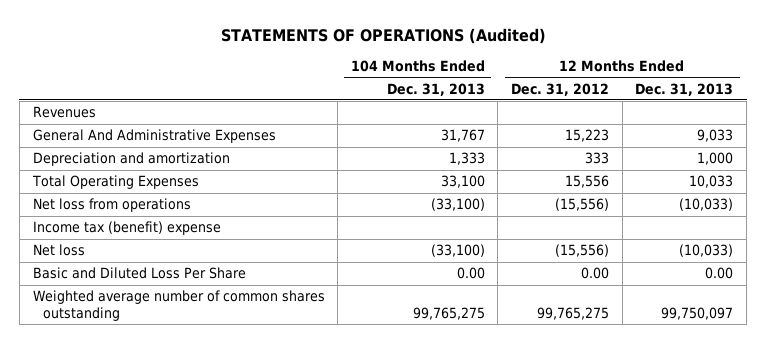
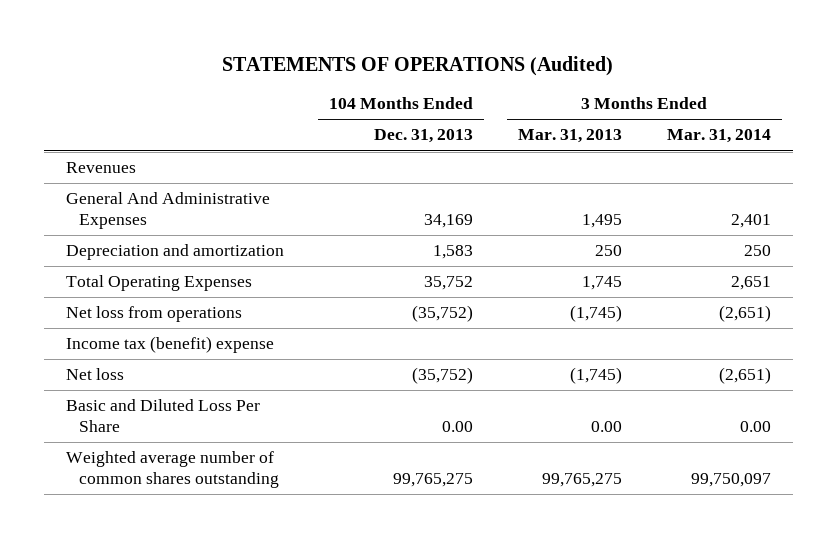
- | 104 Months Ended Dec. 31, 2013 | 12 Months Ended Dec. 31, 2012 | 12 Months Ended Dec. 31, 2013
+ | 104 Months Ended Dec. 31, 2013 | 3 Months Ended Mar. 31, 2013 | 3 Months Ended Mar. 31, 2014
- General And Administrative Expenses | 31,767 | 15,223 | 9,033
- Depreciation and amortization | 1,333 | 333 | 1,000
- Total Operating Expenses | 33,100 | 15,556 | 10,033
- Net loss from operations | (33,100) | (15,556) | (10,033)
+ General And Administrative Expenses | 34,169 | 1,495 | 2,401
+ Depreciation and amortization | 1,583 | 250 | 250
+ Total Operating Expenses | 35,752 | 1,745 | 2,651
+ Net loss from operations | (35,752) | (1,745) | (2,651)
- Net loss | (33,100) | (15,556) | (10,033)
+ Net loss | (35,752) | (1,745) | (2,651)

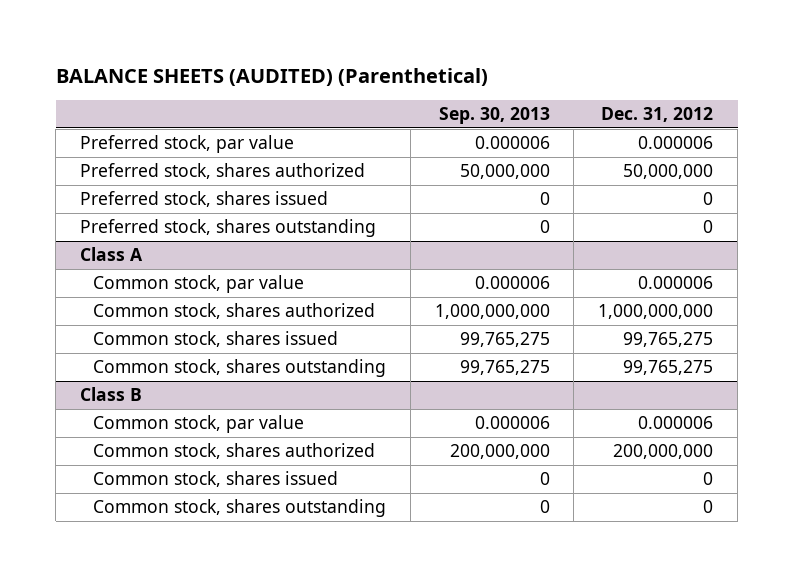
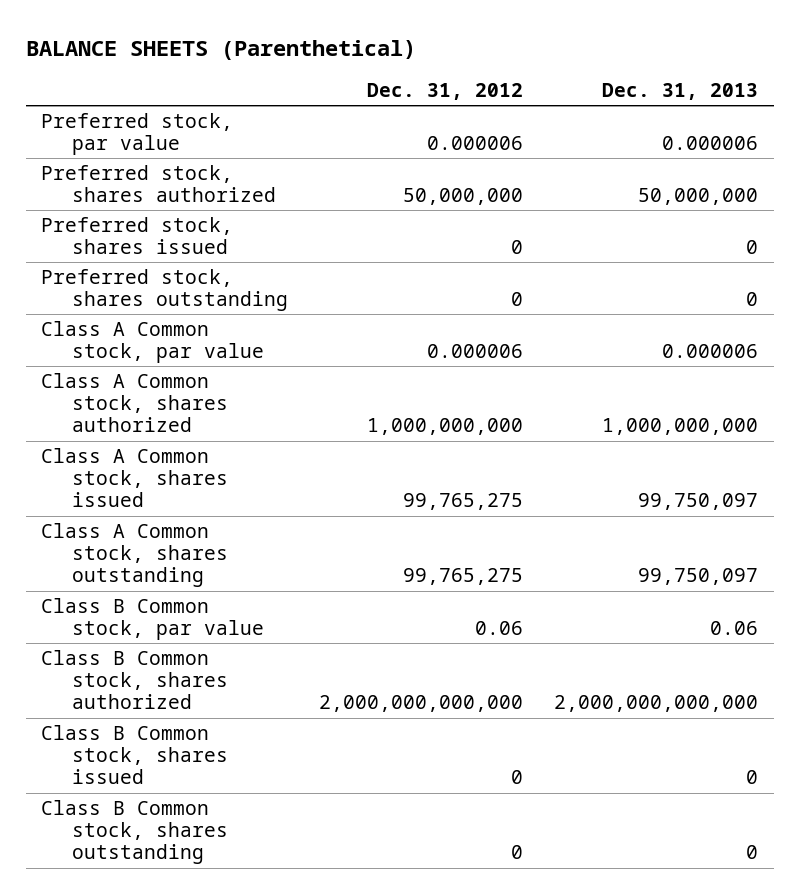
- BALANCE SHEETS (AUDITED) (Parenthetical)
+ BALANCE SHEETS (Parenthetical)
- | Sep. 30, 2013 | Dec. 31, 2012
+ | Dec. 31, 2012 | Dec. 31, 2013
- Class A
- Common stock, par value | 0.000006 | 0.000006
- Common stock, shares authorized | 1,000,000,000 | 1,000,000,000
- Common stock, shares issued | 99,765,275 | 99,765,275
- Common stock, shares outstanding | 99,765,275 | 99,765,275
- Class B
- Common stock, par value | 0.000006 | 0.000006
- Common stock, shares authorized | 200,000,000 | 200,000,000
- Common stock, shares issued | 0 | 0
- Common stock, shares outstanding | 0 | 0
+ Class A Common stock, par value | 0.000006 | 0.000006
+ Class A Common stock, shares authorized | 1,000,000,000 | 1,000,000,000
+ Class A Common stock, shares issued | 99,765,275 | 99,750,097
+ Class A Common stock, shares outstanding | 99,765,275 | 99,750,097
+ Class B Common stock, par value | 0.06 | 0.06
+ Class B Common stock, shares authorized | 2,000,000,000,000 | 2,000,000,000,000
+ Class B Common stock, shares issued | 0 | 0
+ Class B Common stock, shares outstanding | 0 | 0

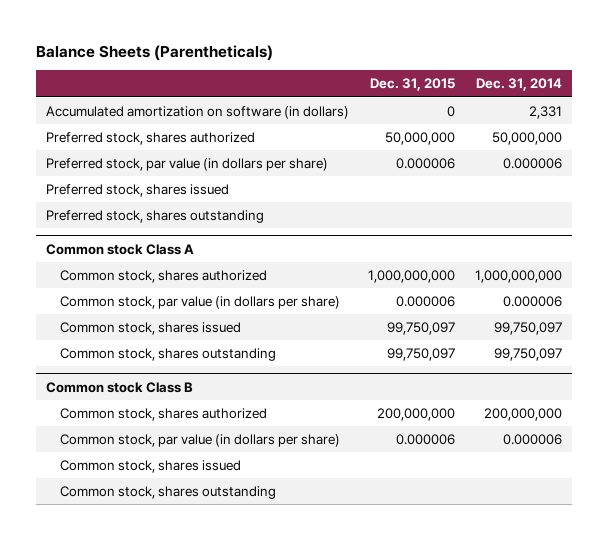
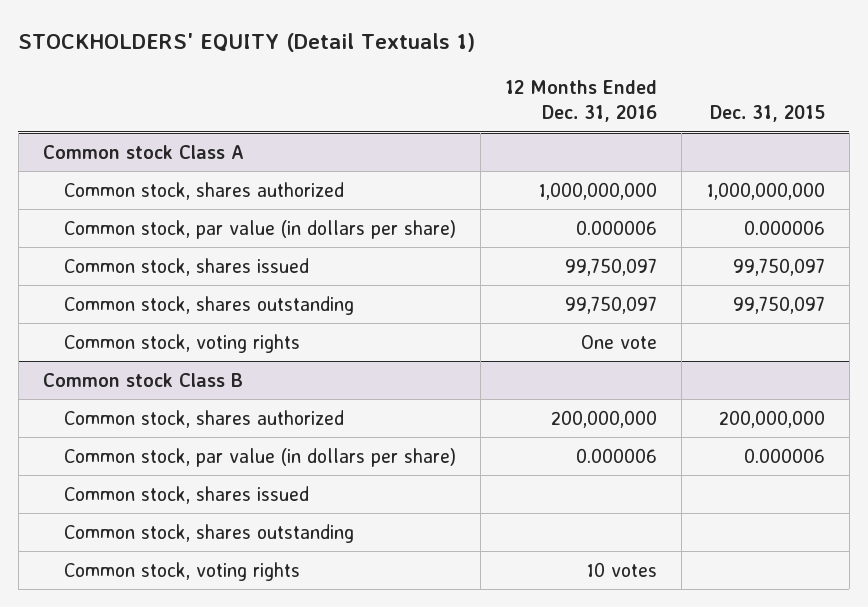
- Balance Sheets (Parentheticals)
+ STOCKHOLDERS' EQUITY (Detail Textuals 1)
- | Dec. 31, 2015 | Dec. 31, 2014
+ | 12 Months Ended Dec. 31, 2016 | Dec. 31, 2015
- Accumulated amortization on software (in dollars) | 0 | 2,331
- Preferred stock, shares authorized | 50,000,000 | 50,000,000
- Preferred stock, par value (in dollars per share) | 0.000006 | 0.000006
- Preferred stock, shares issued
- Preferred stock, shares outstanding
@ Common stock Class A
+ Common stock, voting rights | One vote |
@ Common stock Class B
+ Common stock, voting rights | 10 votes |

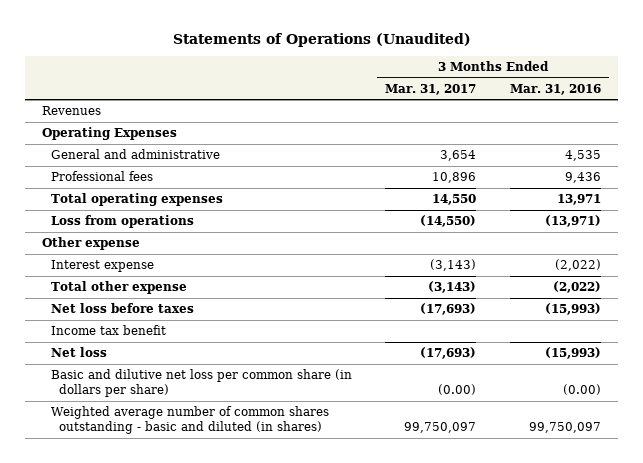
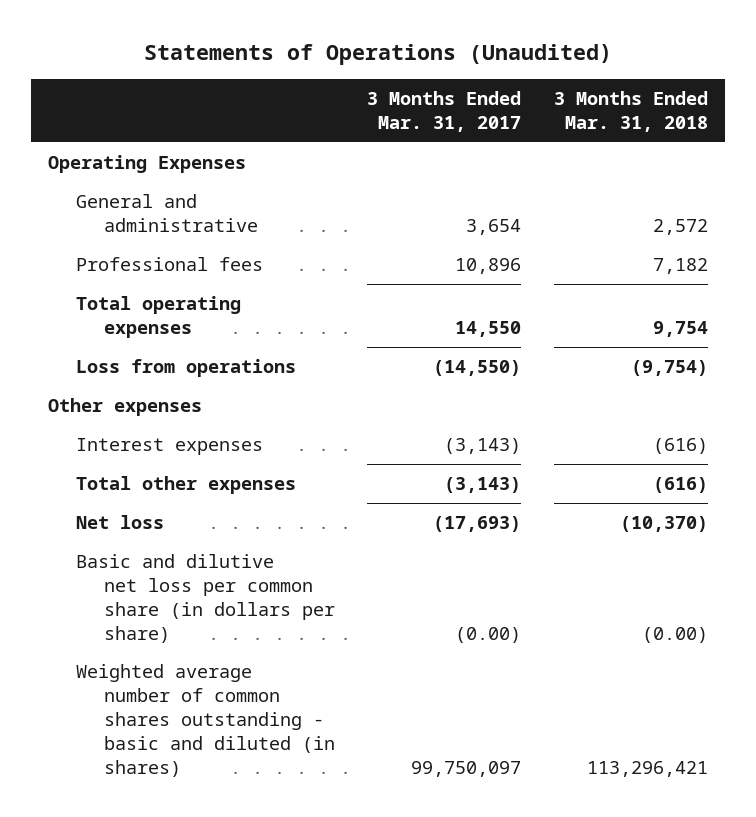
- | 3 Months Ended Mar. 31, 2017 | 3 Months Ended Mar. 31, 2016
+ | 3 Months Ended Mar. 31, 2017 | 3 Months Ended Mar. 31, 2018
- Revenues
- Other expense
- Interest expense | (3,143) | (2,022)
- Total other expense | (3,143) | (2,022)
- Net loss before taxes | (17,693) | (15,993)
- Income tax benefit
+ Other expenses
+ Interest expenses | (3,143) | (616)
+ Total other expenses | (3,143) | (616)

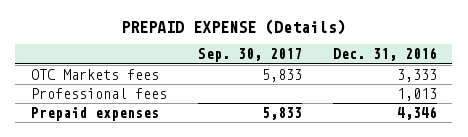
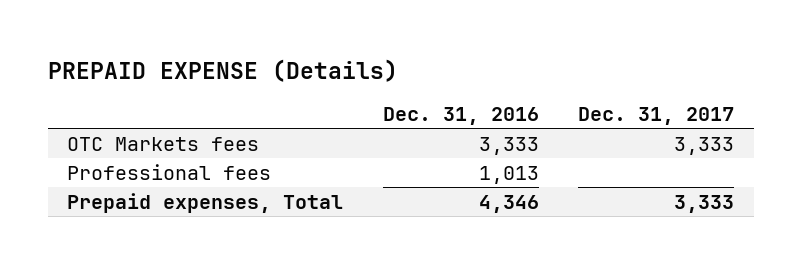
- | Sep. 30, 2017 | Dec. 31, 2016
+ | Dec. 31, 2016 | Dec. 31, 2017
- Prepaid expenses | 5,833 | 4,346
+ Prepaid expenses, Total | 4,346 | 3,333

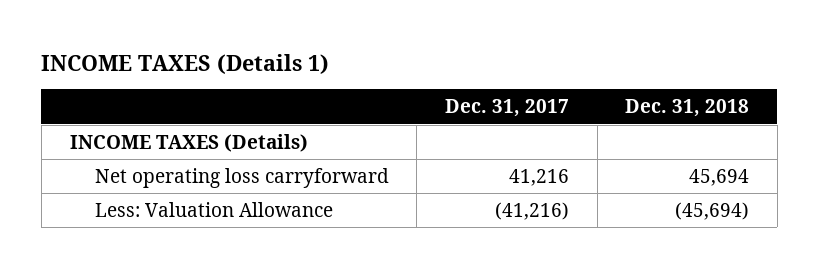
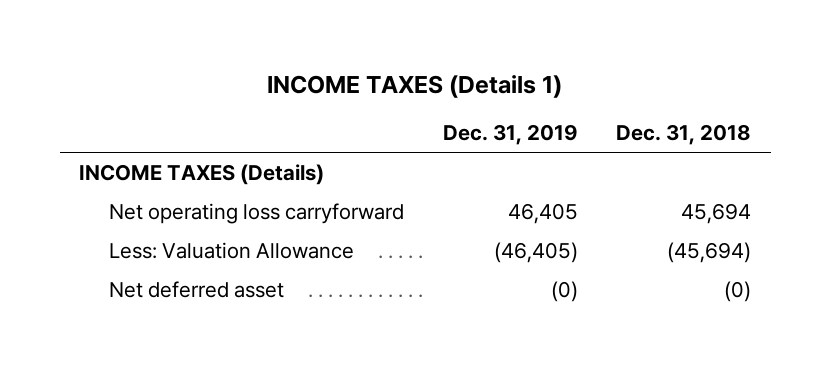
- | Dec. 31, 2017 | Dec. 31, 2018
+ | Dec. 31, 2019 | Dec. 31, 2018
+ Net deferred asset | (0) | (0)

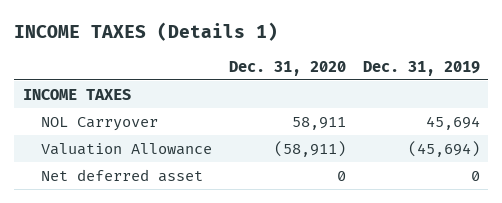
- | Dec. 31, 2019 | Dec. 31, 2018
+ | Dec. 31, 2020 | Dec. 31, 2019
- INCOME TAXES (Details)
- Net operating loss carryforward | 46,405 | 45,694
- Less: Valuation Allowance | (46,405) | (45,694)
- Net deferred asset | (0) | (0)
+ INCOME TAXES
+ NOL Carryover | 58,911 | 45,694
+ Valuation Allowance | (58,911) | (45,694)
+ Net deferred asset | 0 | 0

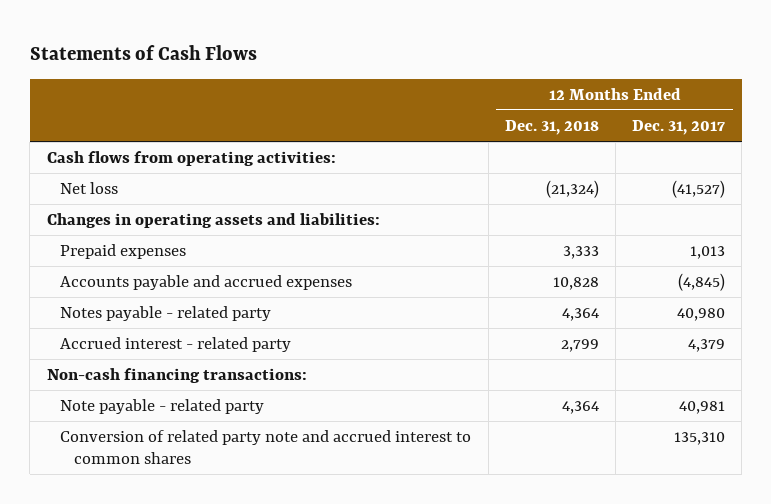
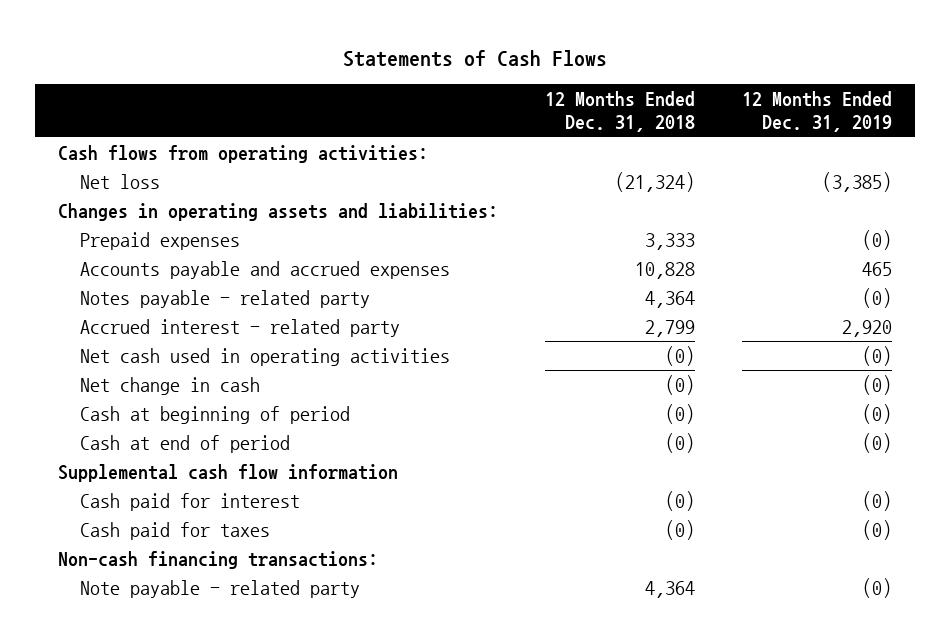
- | 12 Months Ended Dec. 31, 2018 | 12 Months Ended Dec. 31, 2017
+ | 12 Months Ended Dec. 31, 2018 | 12 Months Ended Dec. 31, 2019
+ Net cash used in operating activities | (0) | (0)
+ Net change in cash | (0) | (0)
+ Cash at beginning of period | (0) | (0)
+ Cash at end of period | (0) | (0)
+ Supplemental cash flow information
+ Cash paid for interest | (0) | (0)
+ Cash paid for taxes | (0) | (0)
- Conversion of related party note and accrued interest to common shares | | 135,310

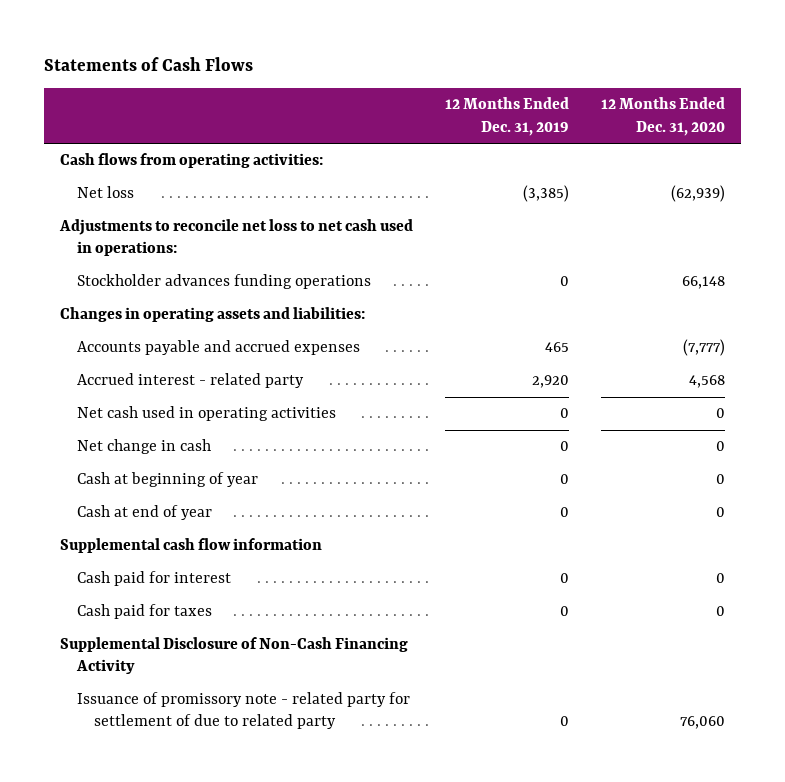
- | 12 Months Ended Dec. 31, 2018 | 12 Months Ended Dec. 31, 2019
+ | 12 Months Ended Dec. 31, 2019 | 12 Months Ended Dec. 31, 2020
+ Adjustments to reconcile net loss to net cash used in operations:
+ Stockholder advances funding operations | 0 | 66,148
- Prepaid expenses | 3,333 | (0)
- Notes payable - related party | 4,364 | (0)
- Net cash used in operating activities | (0) | (0)
- Net change in cash | (0) | (0)
- Cash at beginning of period | (0) | (0)
- Cash at end of period | (0) | (0)
+ Net cash used in operating activities | 0 | 0
+ Net change in cash | 0 | 0
+ Cash at beginning of year | 0 | 0
+ Cash at end of year | 0 | 0
- Cash paid for interest | (0) | (0)
- Cash paid for taxes | (0) | (0)
- Non-cash financing transactions:
- Note payable - related party | 4,364 | (0)
+ Cash paid for interest | 0 | 0
+ Cash paid for taxes | 0 | 0
+ Supplemental Disclosure of Non-Cash Financing Activity
+ Issuance of promissory note - related party for settlement of due to related party | 0 | 76,060

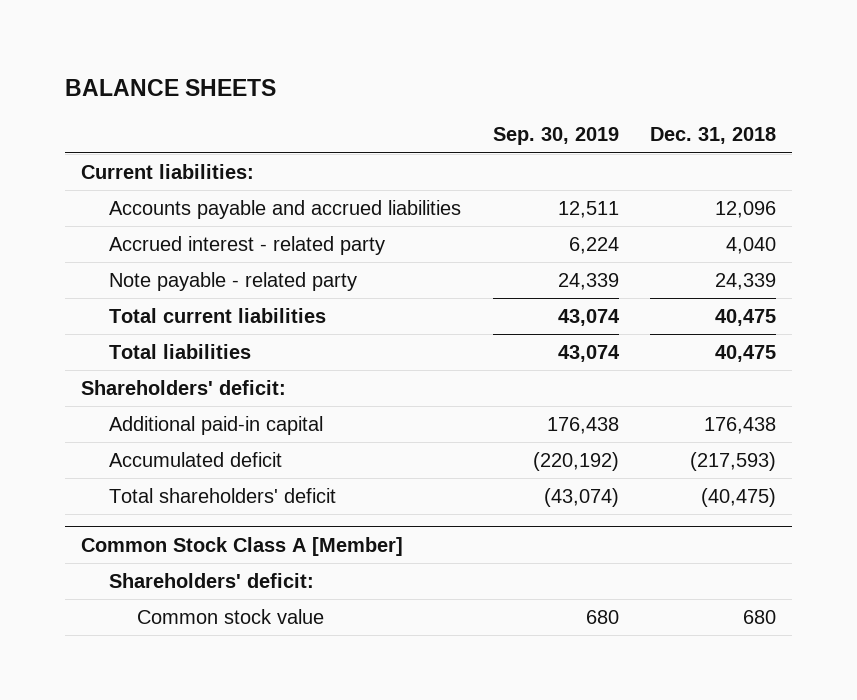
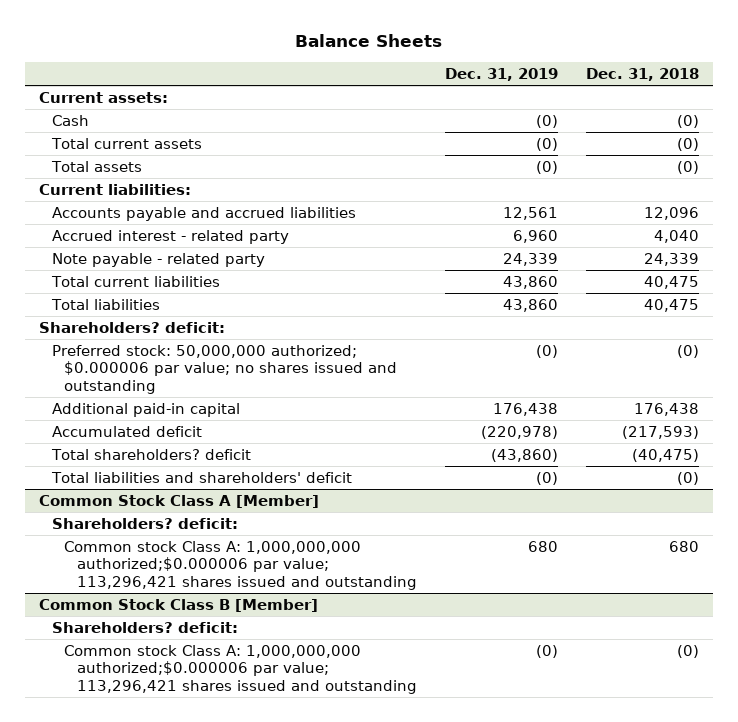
- BALANCE SHEETS
+ Balance Sheets
- | Sep. 30, 2019 | Dec. 31, 2018
+ | Dec. 31, 2019 | Dec. 31, 2018
+ Current assets:
+ Cash | (0) | (0)
+ Total current assets | (0) | (0)
+ Total assets | (0) | (0)
- Shareholders' deficit:
+ Shareholders? deficit:
+ Preferred stock: 50,000,000 authorized; $0.000006 par value; no shares issued and outstanding | (0) | (0)
- Total shareholders' deficit | (43,074) | (40,475)
+ Total shareholders? deficit | (43,860) | (40,475)
+ Total liabilities and shareholders' deficit | (0) | (0)
@ Common Stock Class A [Member]
- Shareholders' deficit:
- Common stock value | 680 | 680
+ Shareholders? deficit:
+ Common stock Class A: 1,000,000,000 authorized;$0.000006 par value; 113,296,421 shares issued and outstanding | 680 | 680
+ Common Stock Class B [Member]
+ Shareholders? deficit:
+ Common stock Class A: 1,000,000,000 authorized;$0.000006 par value; 113,296,421 shares issued and outstanding | (0) | (0)

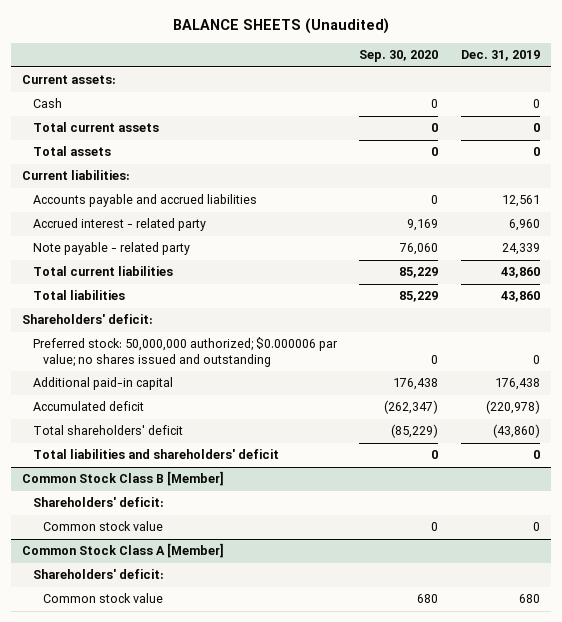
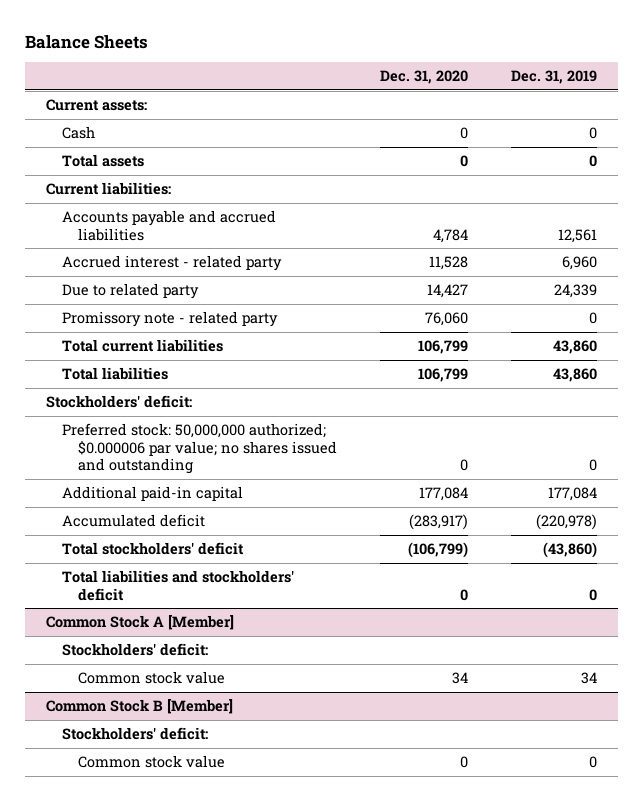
- BALANCE SHEETS (Unaudited)
+ Balance Sheets
- | Sep. 30, 2020 | Dec. 31, 2019
+ | Dec. 31, 2020 | Dec. 31, 2019
- Total current assets | 0 | 0
- Note payable - related party | 76,060 | 24,339
+ Due to related party | 14,427 | 24,339
+ Promissory note - related party | 76,060 | 0
- Shareholders' deficit:
+ Stockholders' deficit:
- Additional paid-in capital | 176,438 | 176,438
+ Additional paid-in capital | 177,084 | 177,084
- Total shareholders' deficit | (85,229) | (43,860)
- Total liabilities and shareholders' deficit | 0 | 0
- Common Stock Class B [Member]
- Shareholders' deficit:
+ Total stockholders' deficit | (106,799) | (43,860)
+ Total liabilities and stockholders' deficit | 0 | 0
+ Common Stock A [Member]
+ Stockholders' deficit:
+ Common stock value | 34 | 34
+ Common Stock B [Member]
+ Stockholders' deficit:
- Common Stock Class A [Member]
- Shareholders' deficit:
- Common stock value | 680 | 680

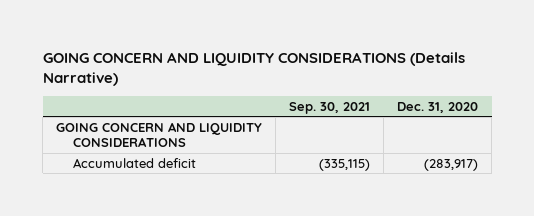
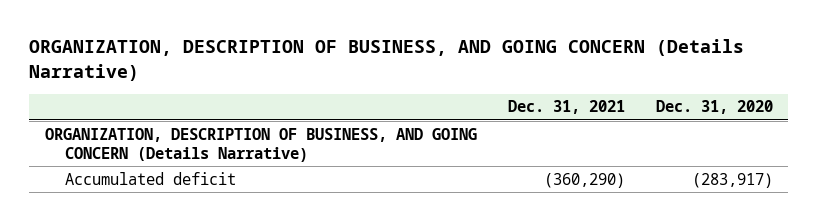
- GOING CONCERN AND LIQUIDITY CONSIDERATIONS (Details Narrative)
+ ORGANIZATION, DESCRIPTION OF BUSINESS, AND GOING CONCERN (Details Narrative)
- | Sep. 30, 2021 | Dec. 31, 2020
+ | Dec. 31, 2021 | Dec. 31, 2020
- GOING CONCERN AND LIQUIDITY CONSIDERATIONS
+ ORGANIZATION, DESCRIPTION OF BUSINESS, AND GOING CONCERN (Details Narrative)

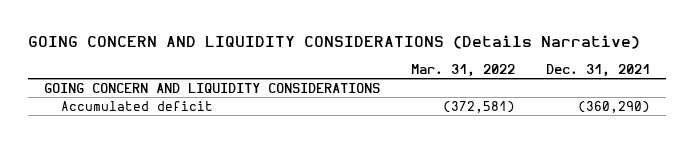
- ORGANIZATION, DESCRIPTION OF BUSINESS, AND GOING CONCERN (Details Narrative)
+ GOING CONCERN AND LIQUIDITY CONSIDERATIONS (Details Narrative)
- | Dec. 31, 2021 | Dec. 31, 2020
+ | Mar. 31, 2022 | Dec. 31, 2021
- ORGANIZATION, DESCRIPTION OF BUSINESS, AND GOING CONCERN (Details Narrative)
+ GOING CONCERN AND LIQUIDITY CONSIDERATIONS

